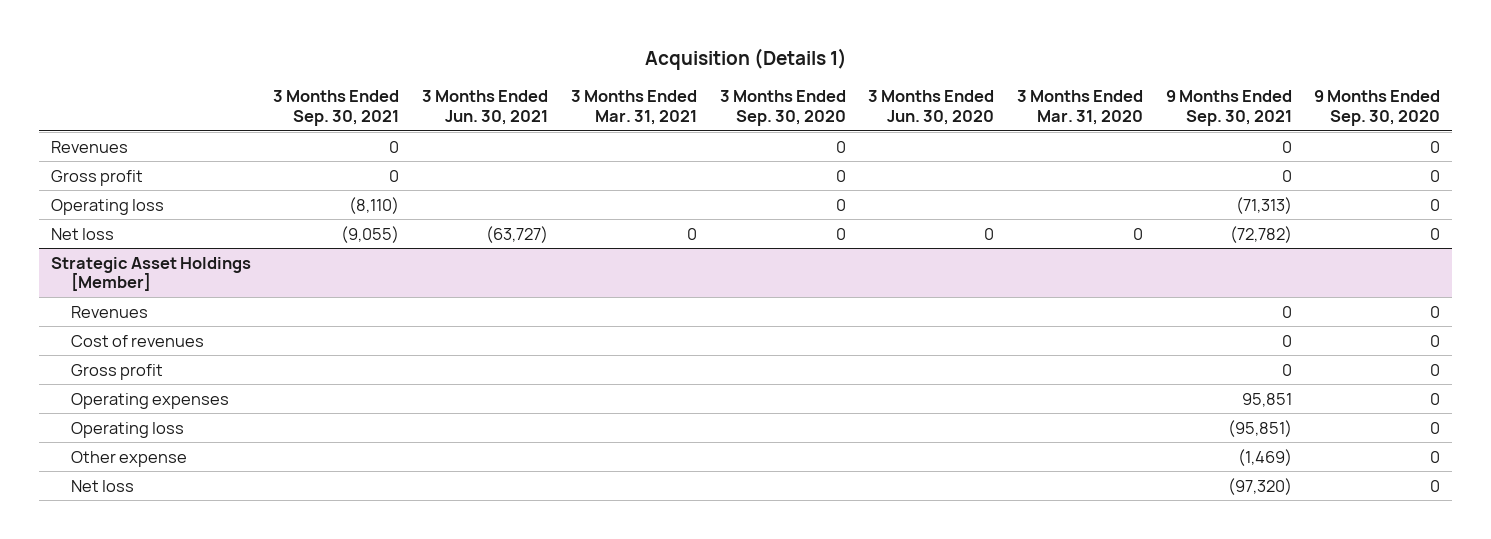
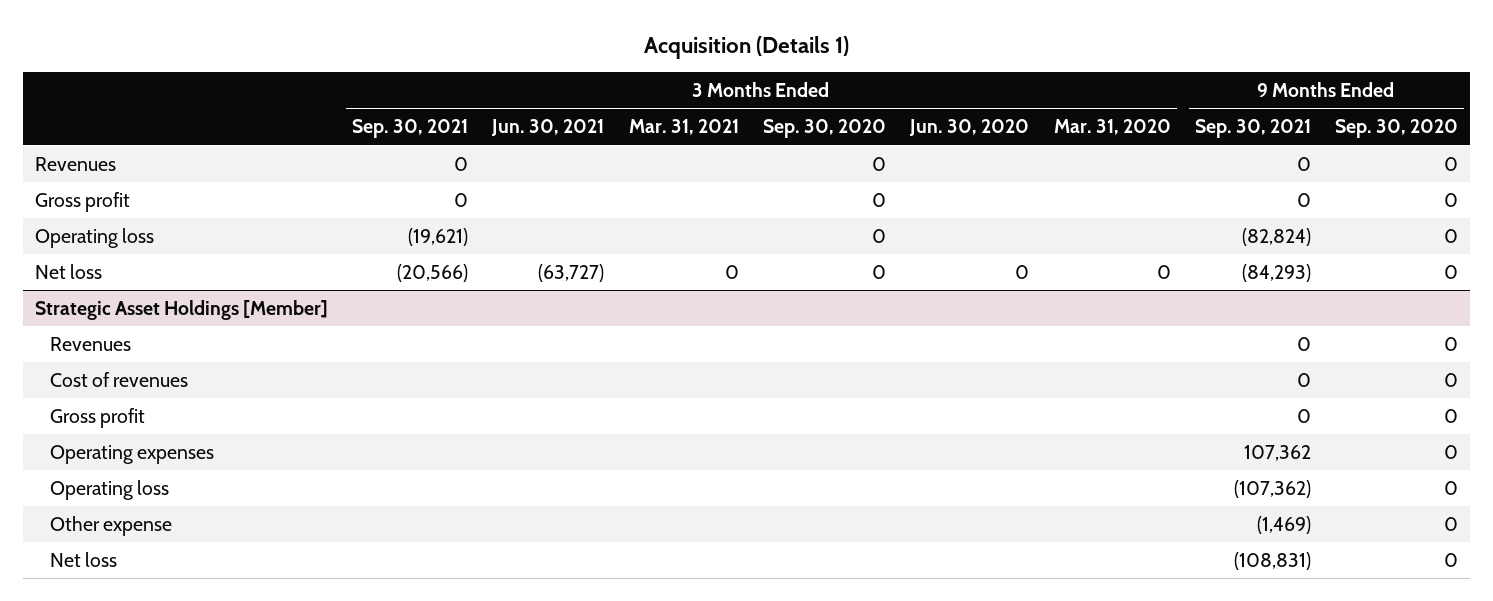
- Operating loss | (8,110) | | | 0 | | | (71,313) | 0
- Net loss | (9,055) | (63,727) | 0 | 0 | 0 | 0 | (72,782) | 0
+ Operating loss | (19,621) | | | 0 | | | (82,824) | 0
+ Net loss | (20,566) | (63,727) | 0 | 0 | 0 | 0 | (84,293) | 0
@ Strategic Asset Holdings [Member]
- Operating expenses | | | | | | | 95,851 | 0
- Operating loss | | | | | | | (95,851) | 0
+ Operating expenses | | | | | | | 107,362 | 0
+ Operating loss | | | | | | | (107,362) | 0
- Net loss | | | | | | | (97,320) | 0
+ Net loss | | | | | | | (108,831) | 0

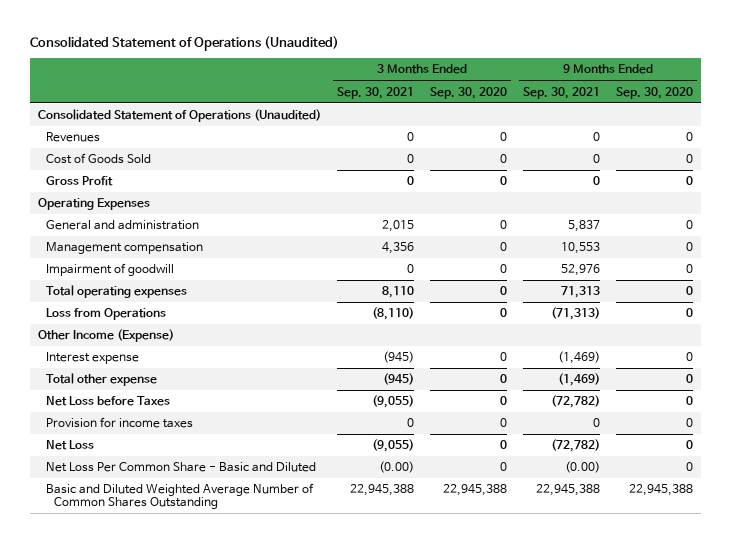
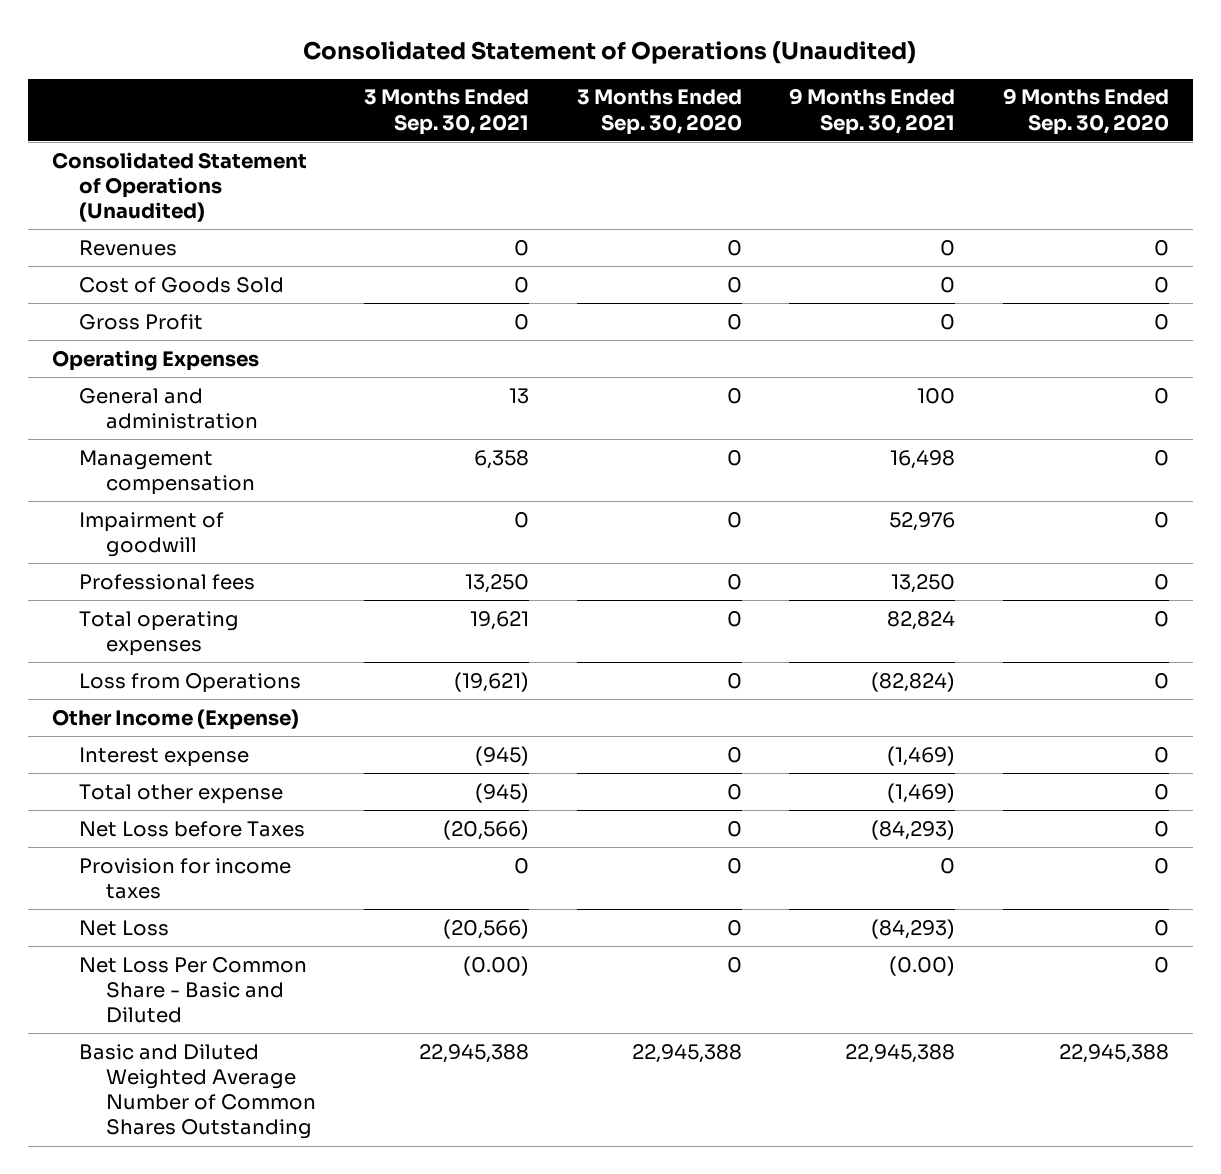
- General and administration | 2,015 | 0 | 5,837 | 0
- Management compensation | 4,356 | 0 | 10,553 | 0
+ General and administration | 13 | 0 | 100 | 0
+ Management compensation | 6,358 | 0 | 16,498 | 0
- Total operating expenses | 8,110 | 0 | 71,313 | 0
- Loss from Operations | (8,110) | 0 | (71,313) | 0
+ Professional fees | 13,250 | 0 | 13,250 | 0
+ Total operating expenses | 19,621 | 0 | 82,824 | 0
+ Loss from Operations | (19,621) | 0 | (82,824) | 0
- Net Loss before Taxes | (9,055) | 0 | (72,782) | 0
+ Net Loss before Taxes | (20,566) | 0 | (84,293) | 0
- Net Loss | (9,055) | 0 | (72,782) | 0
+ Net Loss | (20,566) | 0 | (84,293) | 0

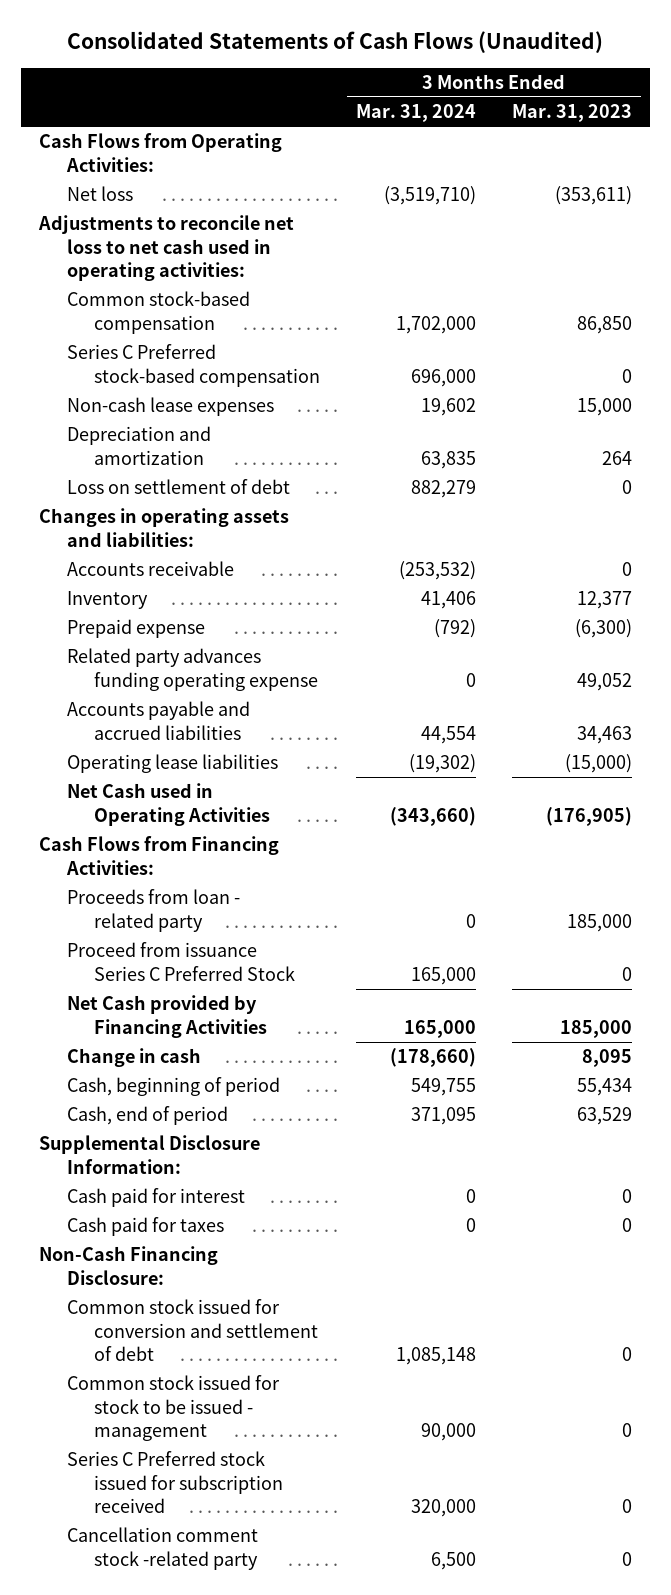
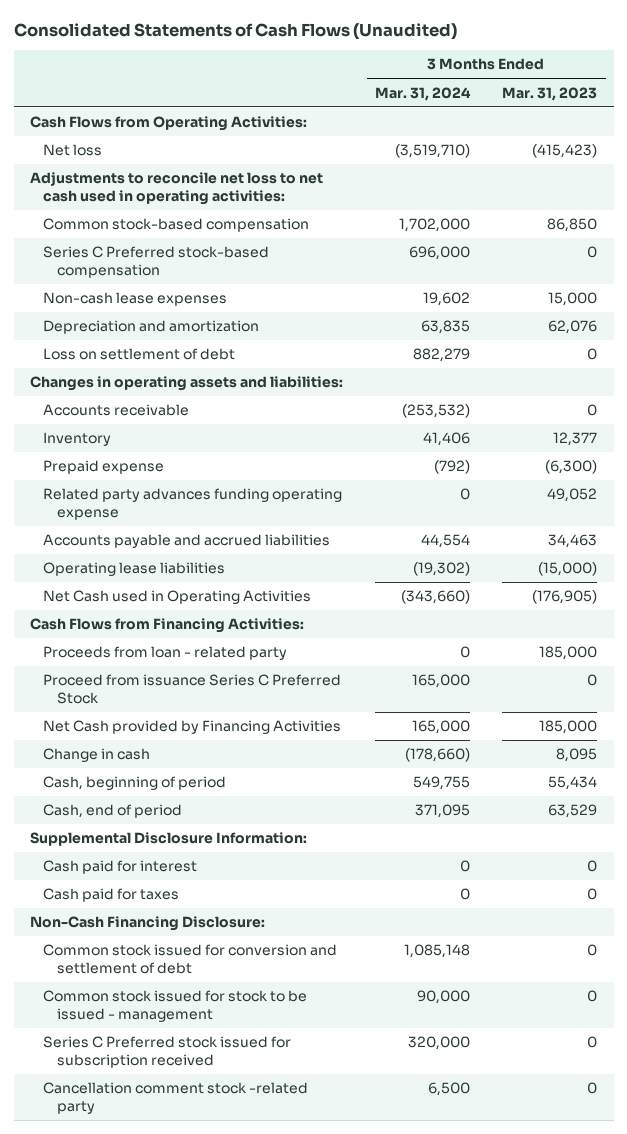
- Net loss | (3,519,710) | (353,611)
+ Net loss | (3,519,710) | (415,423)
- Depreciation and amortization | 63,835 | 264
+ Depreciation and amortization | 63,835 | 62,076

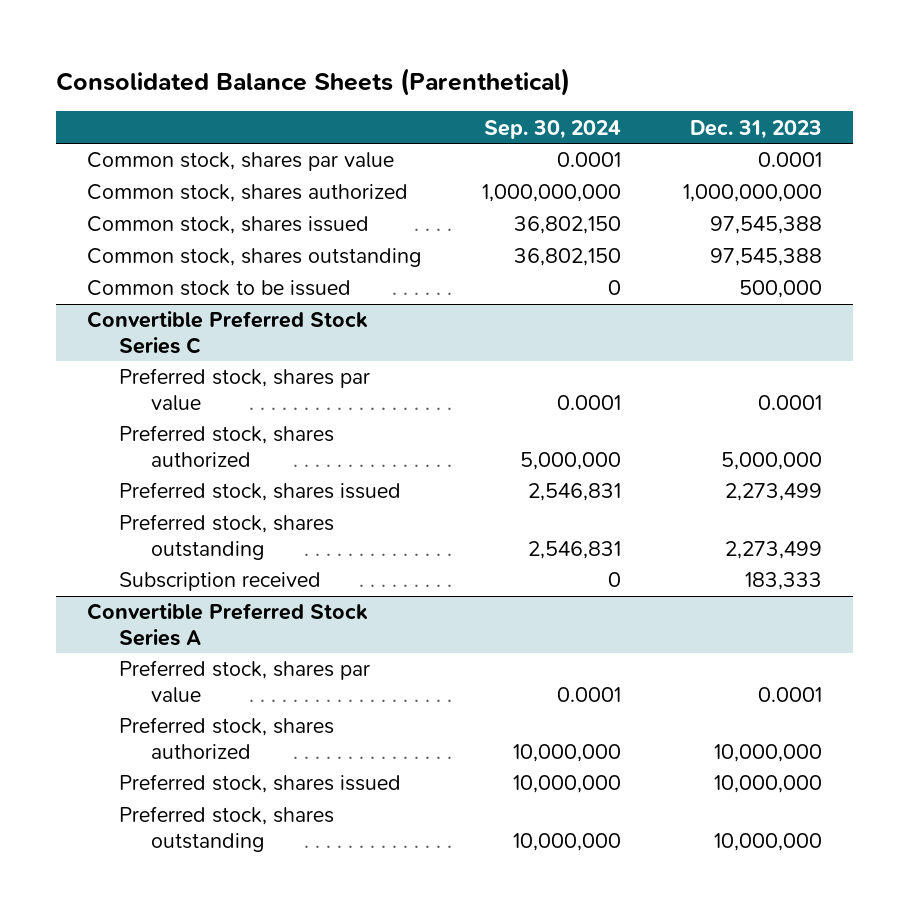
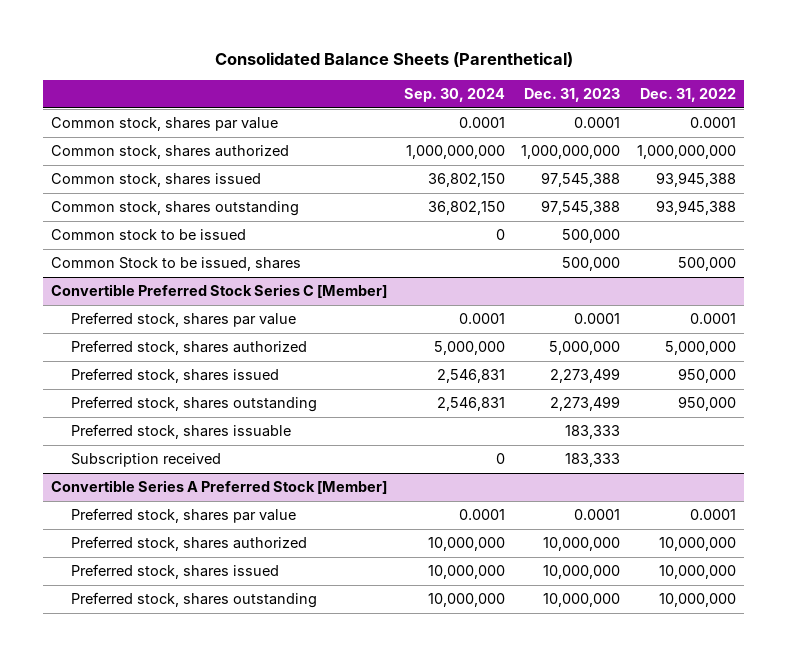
- | Sep. 30, 2024 | Dec. 31, 2023
+ | Sep. 30, 2024 | Dec. 31, 2023 | Dec. 31, 2022
- Convertible Preferred Stock Series C
+ Common Stock to be issued, shares | | 500,000 | 500,000
+ Convertible Preferred Stock Series C [Member]
+ Preferred stock, shares issuable | | 183,333 |
- Convertible Preferred Stock Series A
+ Convertible Series A Preferred Stock [Member]

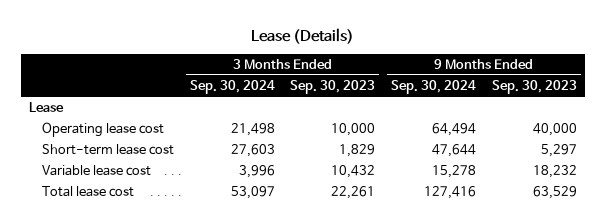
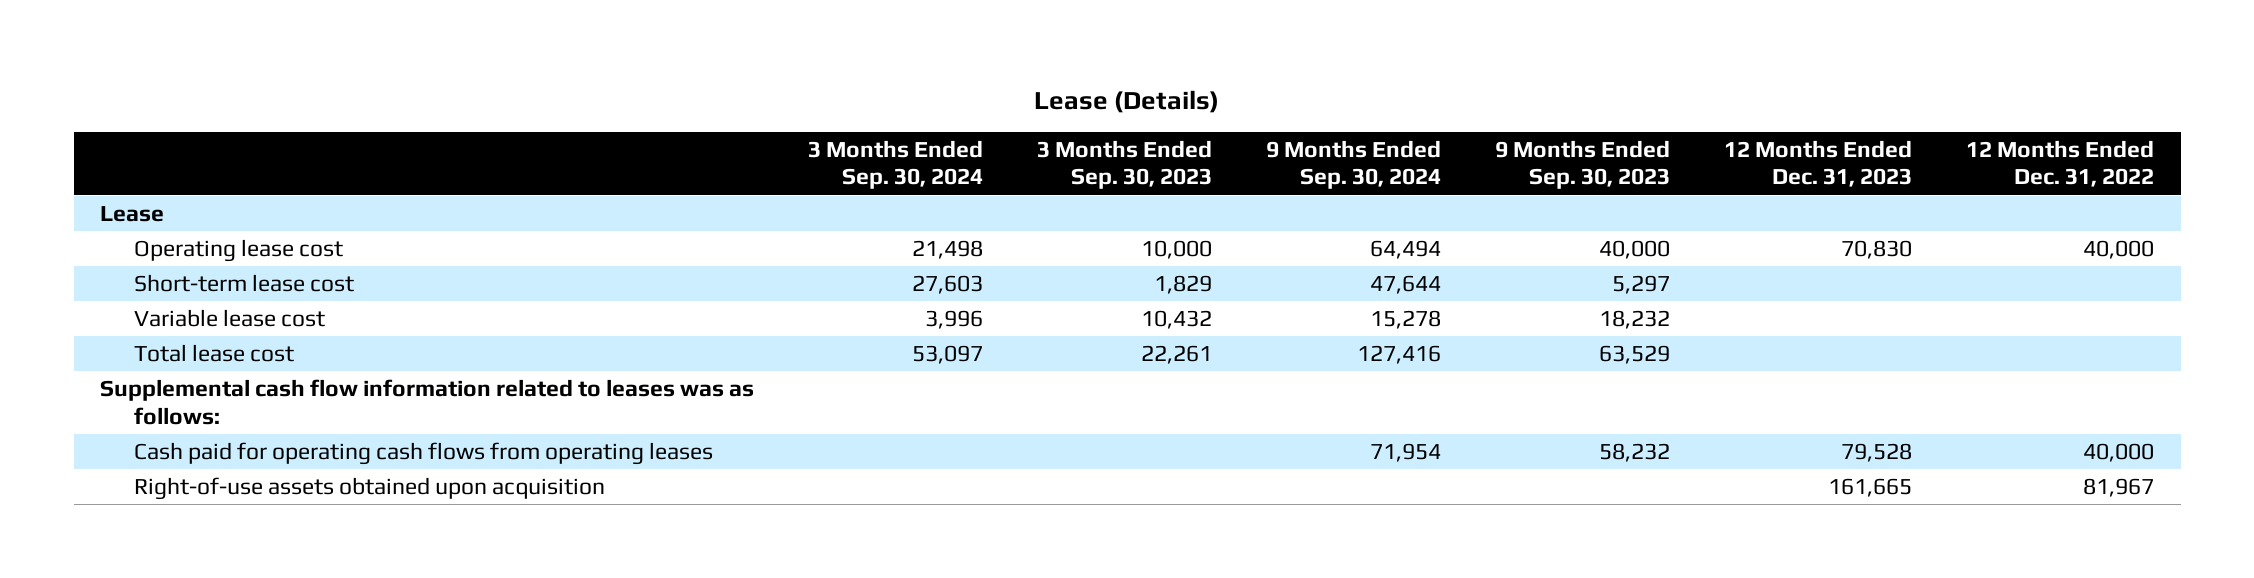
- | 3 Months Ended Sep. 30, 2024 | 3 Months Ended Sep. 30, 2023 | 9 Months Ended Sep. 30, 2024 | 9 Months Ended Sep. 30, 2023
+ | 3 Months Ended Sep. 30, 2024 | 3 Months Ended Sep. 30, 2023 | 9 Months Ended Sep. 30, 2024 | 9 Months Ended Sep. 30, 2023 | 12 Months Ended Dec. 31, 2023 | 12 Months Ended Dec. 31, 2022
+ Supplemental cash flow information related to leases was as follows:
+ Cash paid for operating cash flows from operating leases | | | 71,954 | 58,232 | 79,528 | 40,000
+ Right-of-use assets obtained upon acquisition | | | | | 161,665 | 81,967

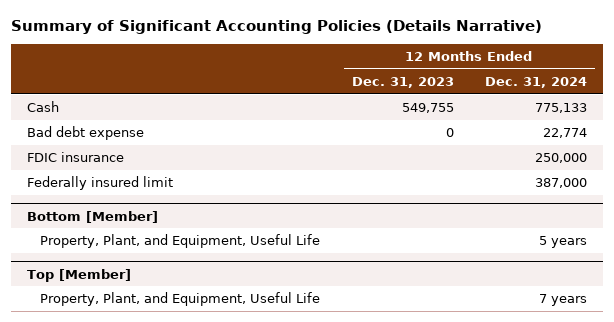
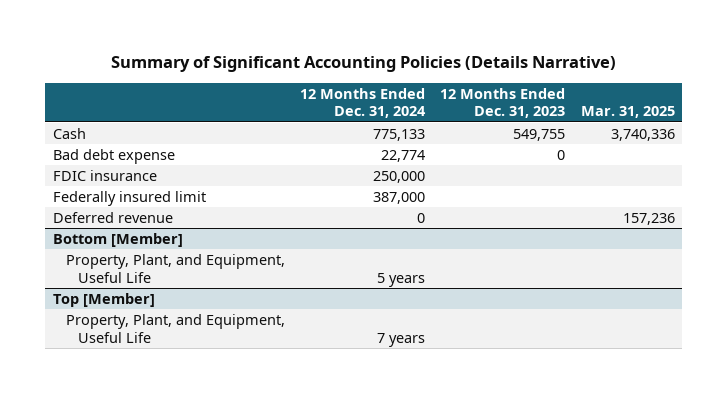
- | 12 Months Ended Dec. 31, 2023 | 12 Months Ended Dec. 31, 2024
+ | 12 Months Ended Dec. 31, 2024 | 12 Months Ended Dec. 31, 2023 | Mar. 31, 2025
+ Deferred revenue | 0 | | 157,236

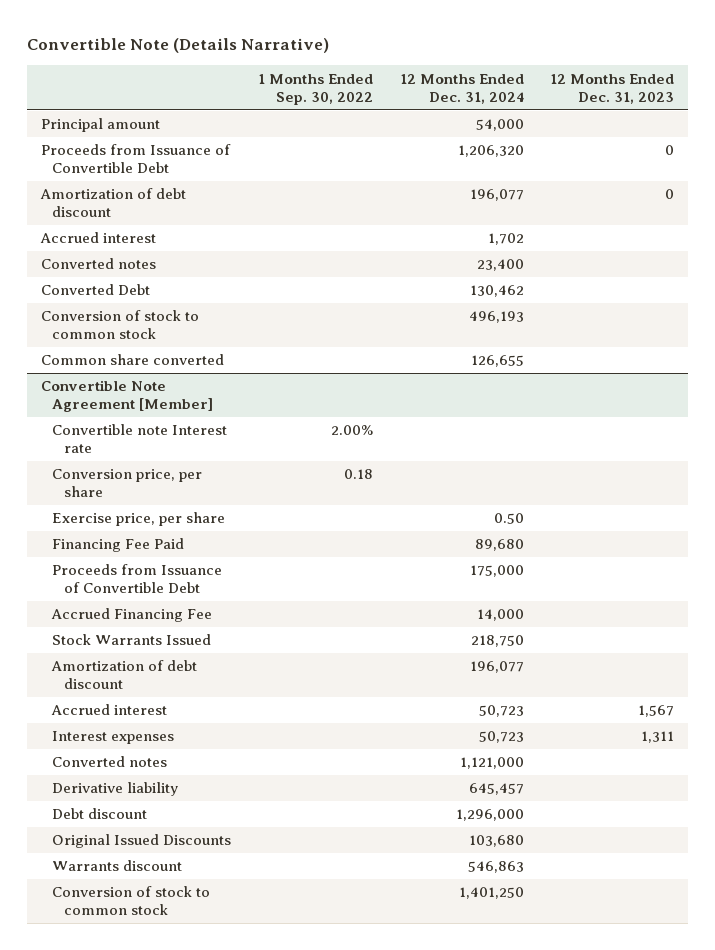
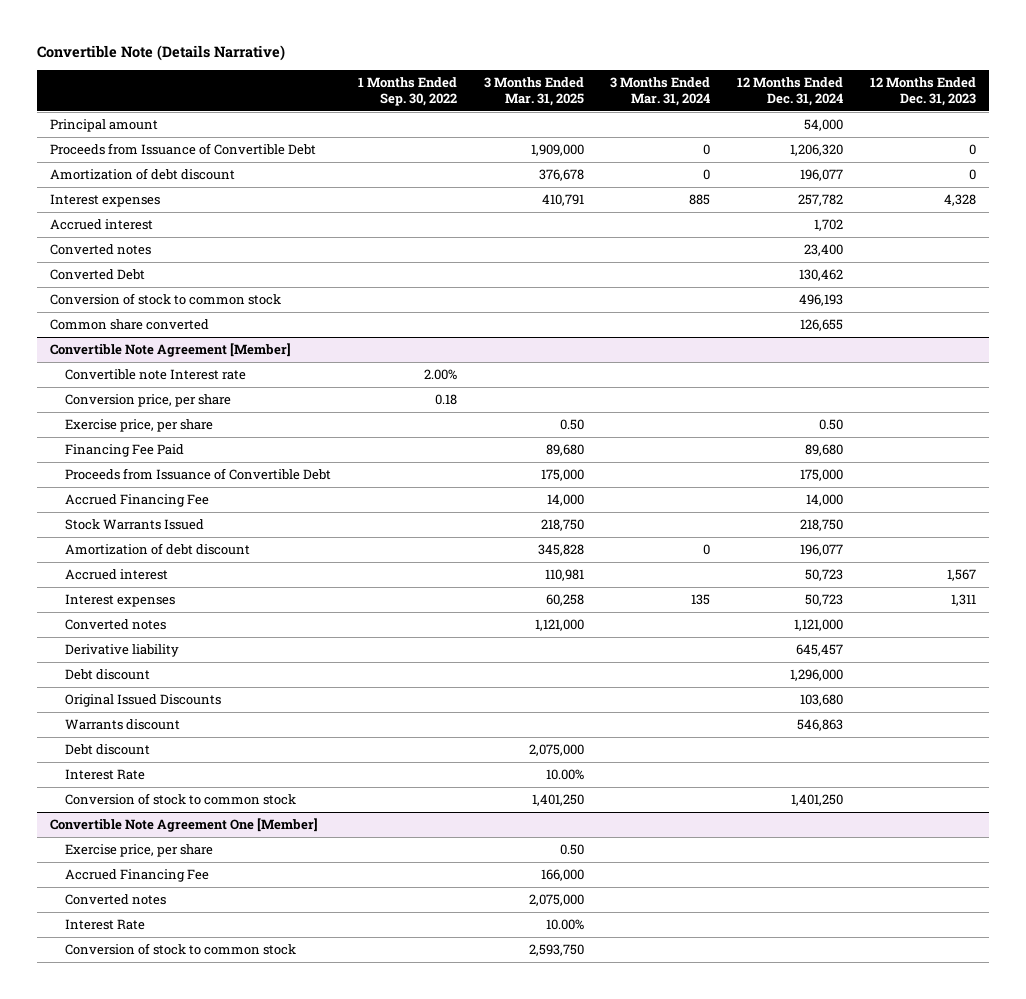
- | 1 Months Ended Sep. 30, 2022 | 12 Months Ended Dec. 31, 2024 | 12 Months Ended Dec. 31, 2023
+ | 1 Months Ended Sep. 30, 2022 | 3 Months Ended Mar. 31, 2025 | 3 Months Ended Mar. 31, 2024 | 12 Months Ended Dec. 31, 2024 | 12 Months Ended Dec. 31, 2023
+ Interest expenses | | 410,791 | 885 | 257,782 | 4,328
@ Convertible Note Agreement [Member]
+ Debt discount | | 2,075,000 | | |
+ Interest Rate | | 10.00% | | |
+ Convertible Note Agreement One [Member]
+ Exercise price, per share | | 0.50 | | |
+ Accrued Financing Fee | | 166,000 | | |
+ Converted notes | | 2,075,000 | | |
+ Interest Rate | | 10.00% | | |
+ Conversion of stock to common stock | | 2,593,750 | | |

